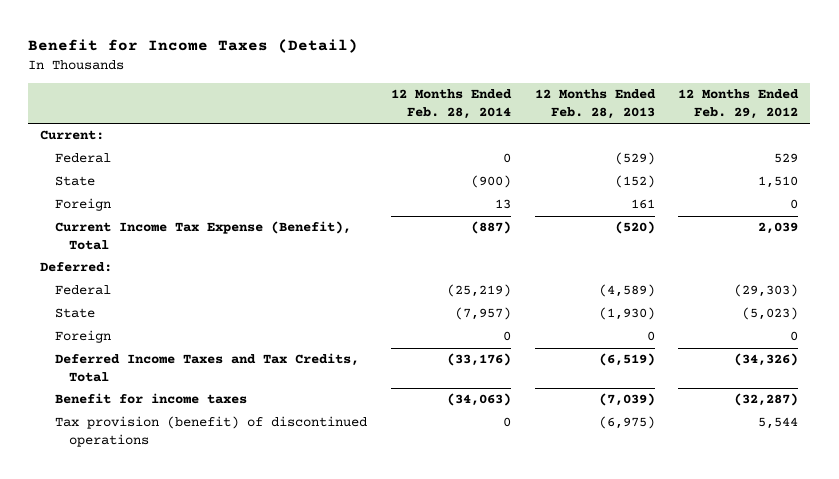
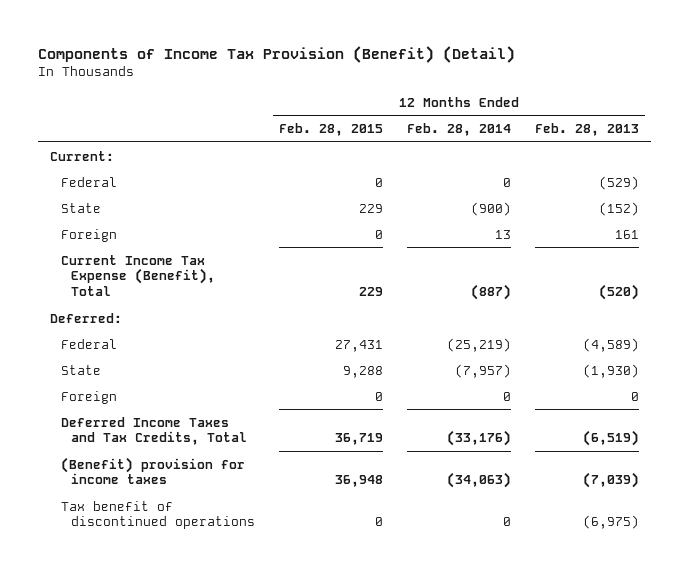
- Benefit for Income Taxes (Detail)
+ Components of Income Tax Provision (Benefit) (Detail)
- | 12 Months Ended Feb. 28, 2014 | 12 Months Ended Feb. 28, 2013 | 12 Months Ended Feb. 29, 2012
+ | 12 Months Ended Feb. 28, 2015 | 12 Months Ended Feb. 28, 2014 | 12 Months Ended Feb. 28, 2013
- Benefit for income taxes | (34,063) | (7,039) | (32,287)
- Tax provision (benefit) of discontinued operations | 0 | (6,975) | 5,544
+ (Benefit) provision for income taxes | 36,948 | (34,063) | (7,039)
+ Tax benefit of discontinued operations | 0 | 0 | (6,975)

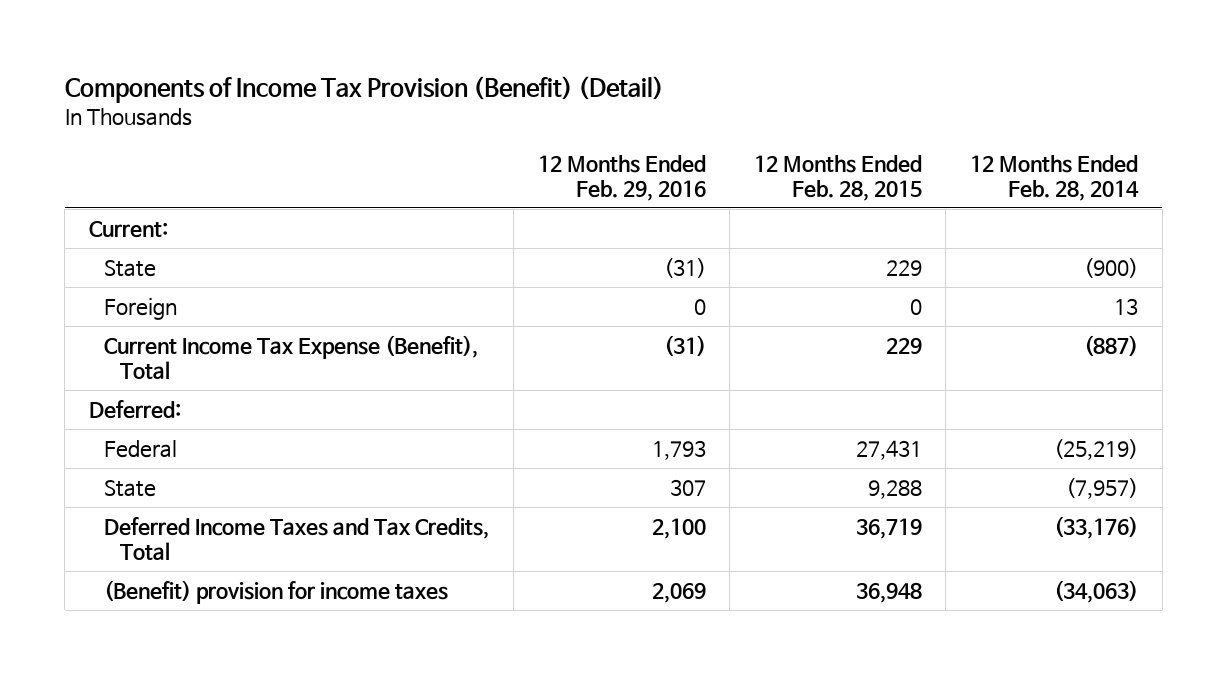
- | 12 Months Ended Feb. 28, 2015 | 12 Months Ended Feb. 28, 2014 | 12 Months Ended Feb. 28, 2013
+ | 12 Months Ended Feb. 29, 2016 | 12 Months Ended Feb. 28, 2015 | 12 Months Ended Feb. 28, 2014
- Federal | 0 | 0 | (529)
- Foreign | 0 | 0 | 0
- Tax benefit of discontinued operations | 0 | 0 | (6,975)

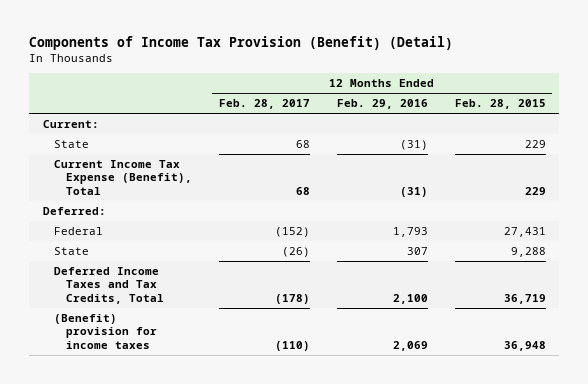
- | 12 Months Ended Feb. 29, 2016 | 12 Months Ended Feb. 28, 2015 | 12 Months Ended Feb. 28, 2014
+ | 12 Months Ended Feb. 28, 2017 | 12 Months Ended Feb. 29, 2016 | 12 Months Ended Feb. 28, 2015
- Foreign | 0 | 0 | 13

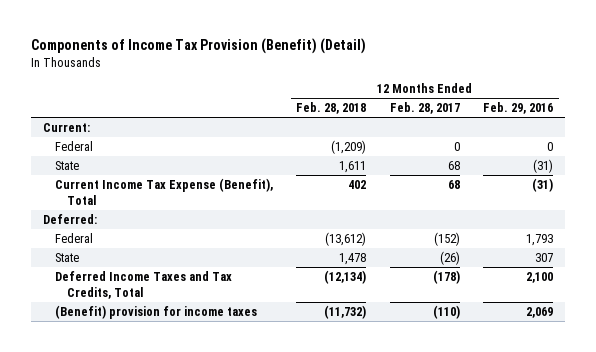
- | 12 Months Ended Feb. 28, 2017 | 12 Months Ended Feb. 29, 2016 | 12 Months Ended Feb. 28, 2015
+ | 12 Months Ended Feb. 28, 2018 | 12 Months Ended Feb. 28, 2017 | 12 Months Ended Feb. 29, 2016
+ Federal | (1,209) | 0 | 0

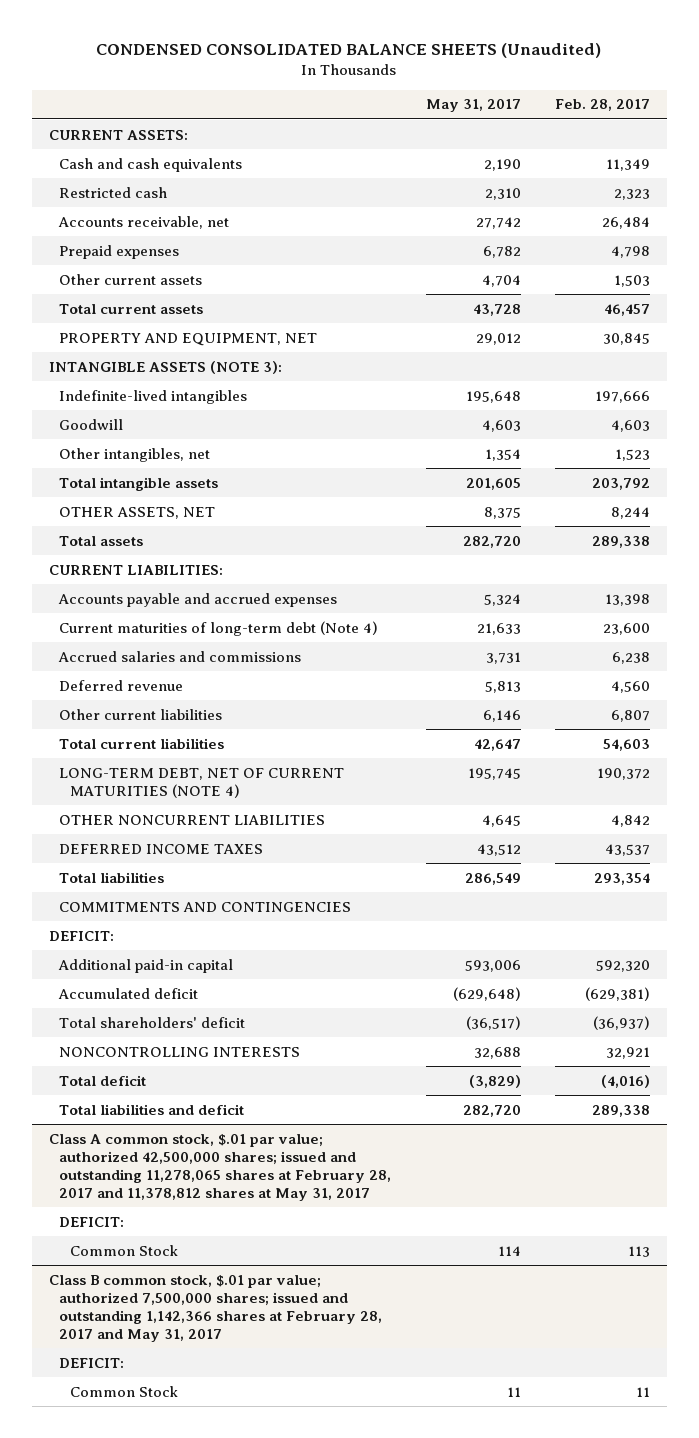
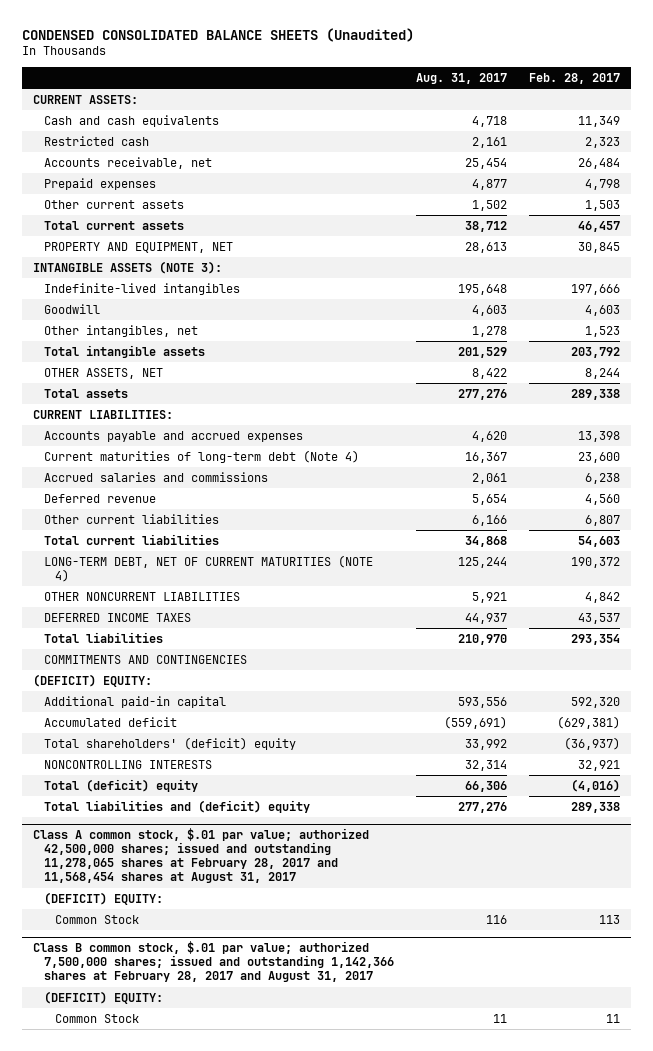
- | May 31, 2017 | Feb. 28, 2017
+ | Aug. 31, 2017 | Feb. 28, 2017
- DEFICIT:
+ (DEFICIT) EQUITY:
- Total shareholders' deficit | (36,517) | (36,937)
+ Total shareholders' (deficit) equity | 33,992 | (36,937)
- Total deficit | (3,829) | (4,016)
- Total liabilities and deficit | 282,720 | 289,338
- Class A common stock, $.01 par value; authorized 42,500,000 shares; issued and outstanding 11,278,065 shares at February 28, 2017 and 11,378,812 shares at May 31, 2017
- DEFICIT:
+ Total (deficit) equity | 66,306 | (4,016)
+ Total liabilities and (deficit) equity | 277,276 | 289,338
+ Class A common stock, $.01 par value; authorized 42,500,000 shares; issued and outstanding 11,278,065 shares at February 28, 2017 and 11,568,454 shares at August 31, 2017
+ (DEFICIT) EQUITY:
- Class B common stock, $.01 par value; authorized 7,500,000 shares; issued and outstanding 1,142,366 shares at February 28, 2017 and May 31, 2017
- DEFICIT:
+ Class B common stock, $.01 par value; authorized 7,500,000 shares; issued and outstanding 1,142,366 shares at February 28, 2017 and August 31, 2017
+ (DEFICIT) EQUITY:

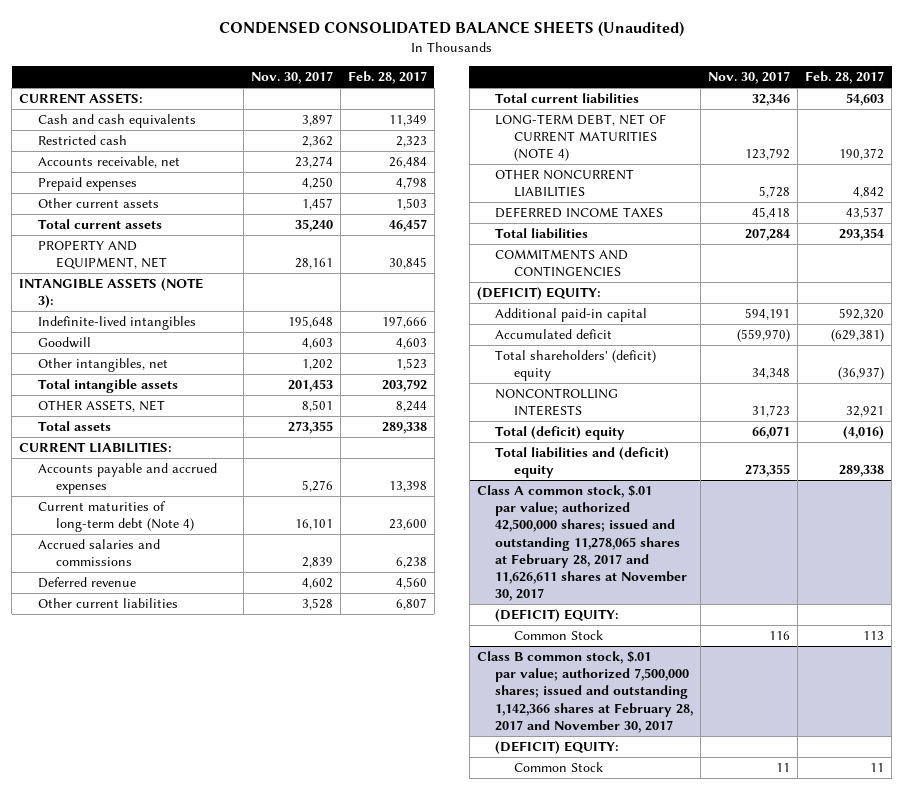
- | Aug. 31, 2017 | Feb. 28, 2017
+ | Nov. 30, 2017 | Feb. 28, 2017
- Class A common stock, $.01 par value; authorized 42,500,000 shares; issued and outstanding 11,278,065 shares at February 28, 2017 and 11,568,454 shares at August 31, 2017
+ Class A common stock, $.01 par value; authorized 42,500,000 shares; issued and outstanding 11,278,065 shares at February 28, 2017 and 11,626,611 shares at November 30, 2017
- Class B common stock, $.01 par value; authorized 7,500,000 shares; issued and outstanding 1,142,366 shares at February 28, 2017 and August 31, 2017
+ Class B common stock, $.01 par value; authorized 7,500,000 shares; issued and outstanding 1,142,366 shares at February 28, 2017 and November 30, 2017

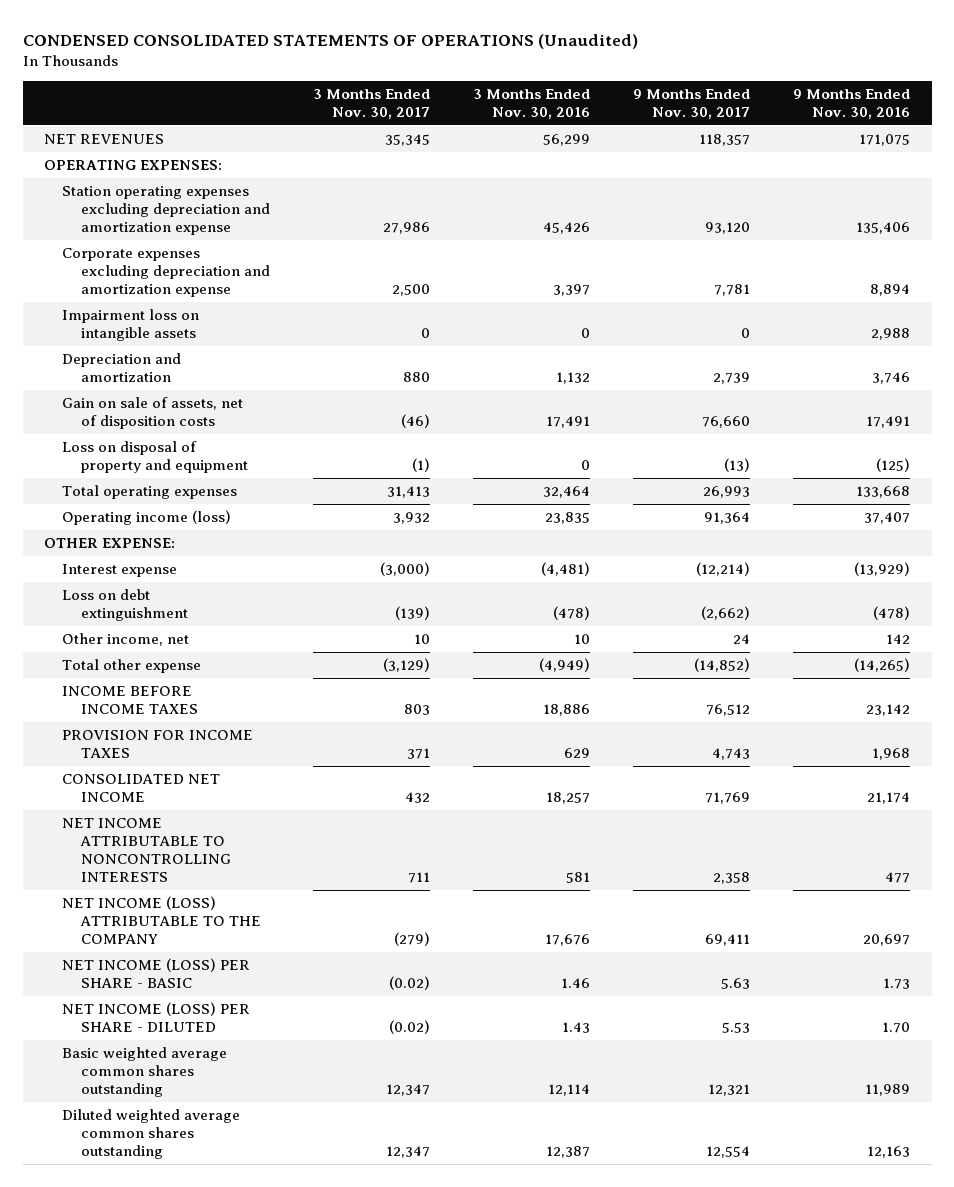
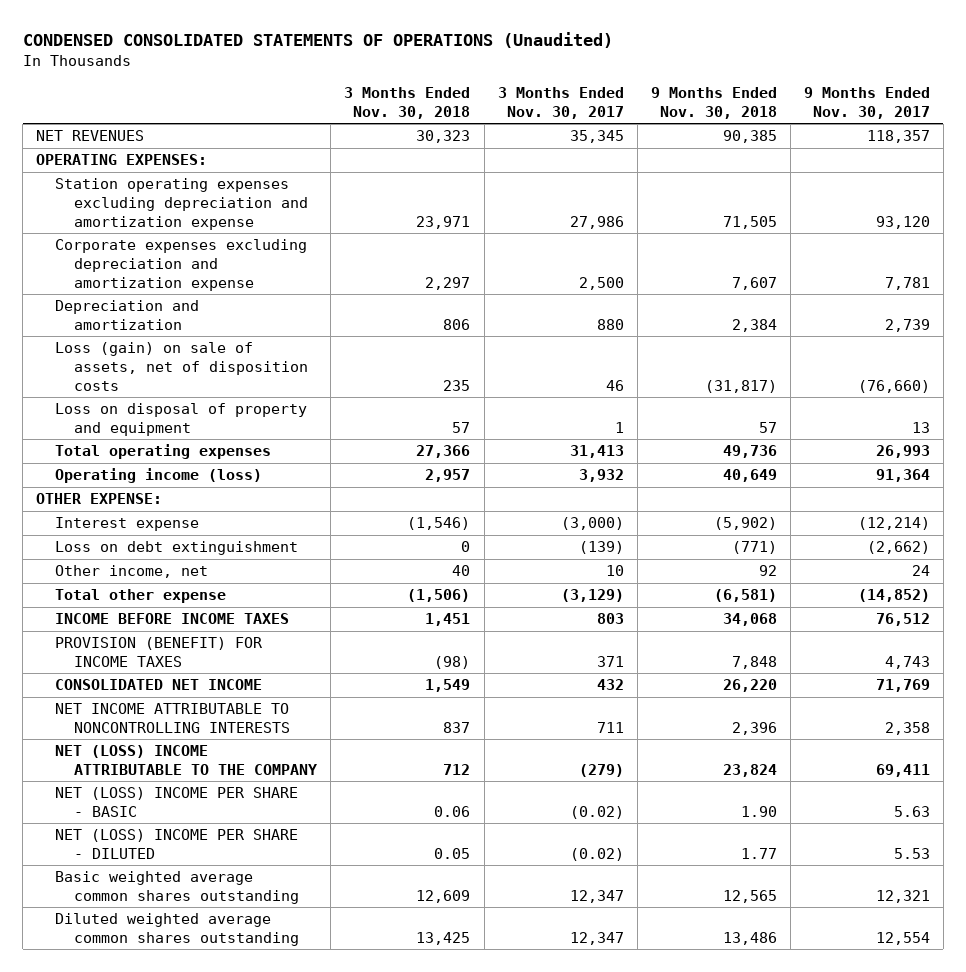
- | 3 Months Ended Nov. 30, 2017 | 3 Months Ended Nov. 30, 2016 | 9 Months Ended Nov. 30, 2017 | 9 Months Ended Nov. 30, 2016
+ | 3 Months Ended Nov. 30, 2018 | 3 Months Ended Nov. 30, 2017 | 9 Months Ended Nov. 30, 2018 | 9 Months Ended Nov. 30, 2017
- Impairment loss on intangible assets | 0 | 0 | 0 | 2,988
- Gain on sale of assets, net of disposition costs | (46) | 17,491 | 76,660 | 17,491
- Loss on disposal of property and equipment | (1) | 0 | (13) | (125)
+ Loss (gain) on sale of assets, net of disposition costs | 235 | 46 | (31,817) | (76,660)
+ Loss on disposal of property and equipment | 57 | 1 | 57 | 13
- PROVISION FOR INCOME TAXES | 371 | 629 | 4,743 | 1,968
+ PROVISION (BENEFIT) FOR INCOME TAXES | (98) | 371 | 7,848 | 4,743
- NET INCOME (LOSS) ATTRIBUTABLE TO THE COMPANY | (279) | 17,676 | 69,411 | 20,697
- NET INCOME (LOSS) PER SHARE - BASIC | (0.02) | 1.46 | 5.63 | 1.73
- NET INCOME (LOSS) PER SHARE - DILUTED | (0.02) | 1.43 | 5.53 | 1.70
+ NET (LOSS) INCOME ATTRIBUTABLE TO THE COMPANY | 712 | (279) | 23,824 | 69,411
+ NET (LOSS) INCOME PER SHARE - BASIC | 0.06 | (0.02) | 1.90 | 5.63
+ NET (LOSS) INCOME PER SHARE - DILUTED | 0.05 | (0.02) | 1.77 | 5.53

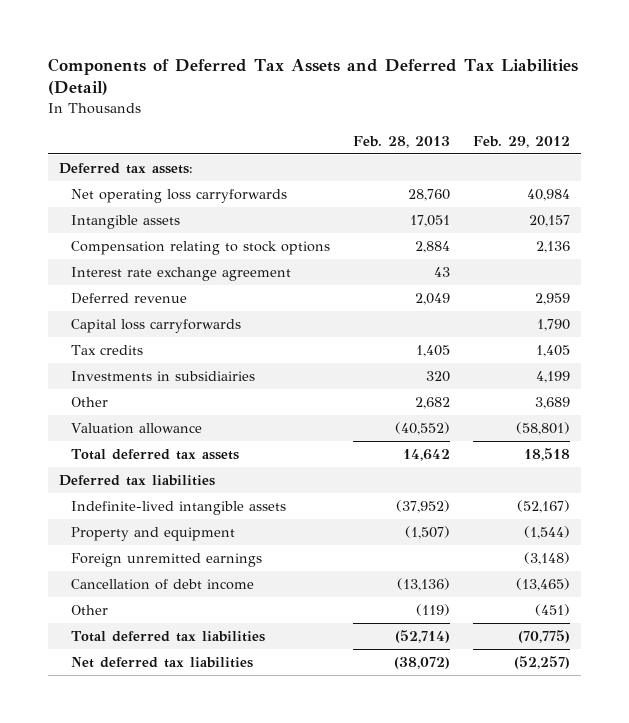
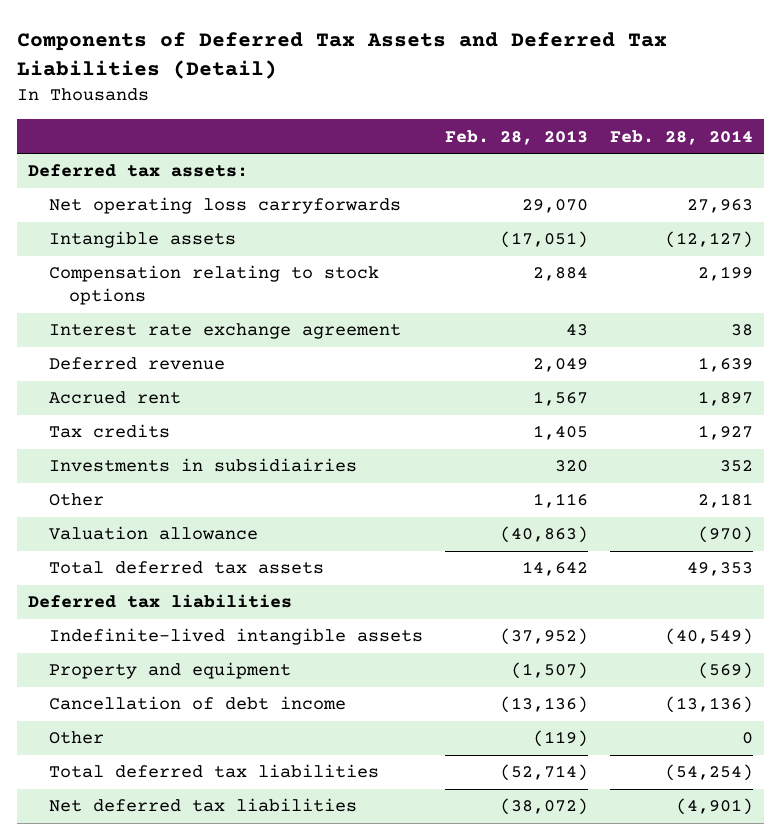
- | Feb. 28, 2013 | Feb. 29, 2012
+ | Feb. 28, 2013 | Feb. 28, 2014
- Net operating loss carryforwards | 28,760 | 40,984
- Intangible assets | 17,051 | 20,157
+ Net operating loss carryforwards | 29,070 | 27,963
+ Intangible assets | (17,051) | (12,127)
- Capital loss carryforwards | | 1,790
+ Accrued rent | 1,567 | 1,897
- Other | 2,682 | 3,689
- Valuation allowance | (40,552) | (58,801)
+ Other | 1,116 | 2,181
+ Valuation allowance | (40,863) | (970)
- Foreign unremitted earnings | | (3,148)

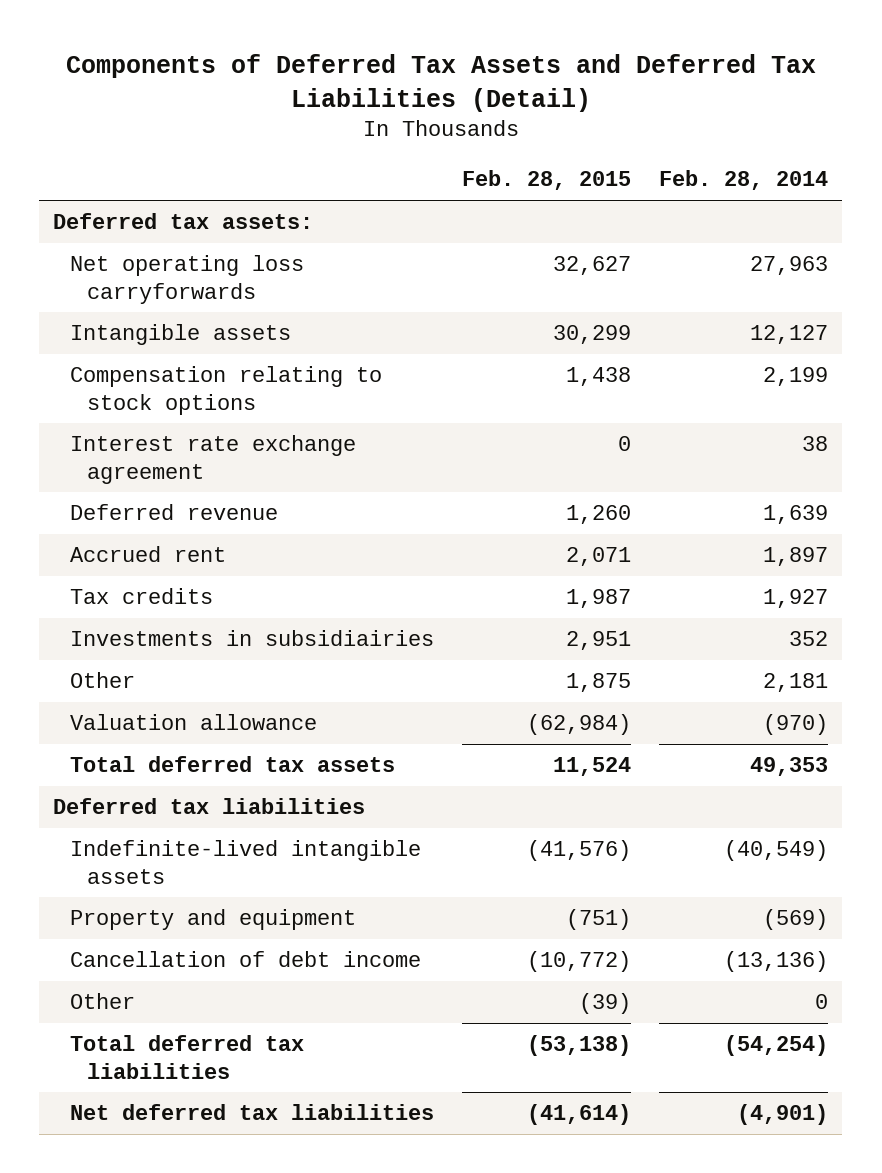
- | Feb. 28, 2013 | Feb. 28, 2014
+ | Feb. 28, 2015 | Feb. 28, 2014
- Intangible assets | (17,051) | (12,127)
+ Intangible assets | 30,299 | 12,127

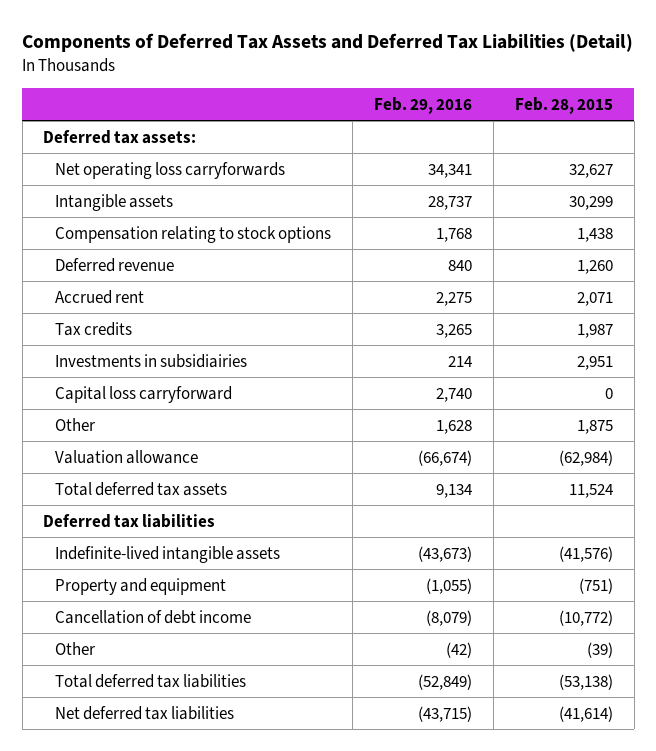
- | Feb. 28, 2015 | Feb. 28, 2014
+ | Feb. 29, 2016 | Feb. 28, 2015
- Interest rate exchange agreement | 0 | 38
+ Capital loss carryforward | 2,740 | 0

